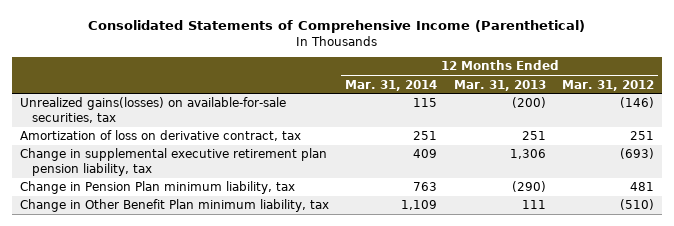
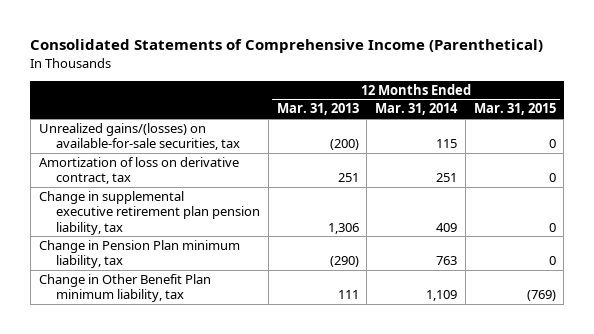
- | 12 Months Ended Mar. 31, 2014 | 12 Months Ended Mar. 31, 2013 | 12 Months Ended Mar. 31, 2012
+ | 12 Months Ended Mar. 31, 2013 | 12 Months Ended Mar. 31, 2014 | 12 Months Ended Mar. 31, 2015
- Unrealized gains(losses) on available-for-sale securities, tax | 115 | (200) | (146)
+ Unrealized gains/(losses) on available-for-sale securities, tax | (200) | 115 | 0

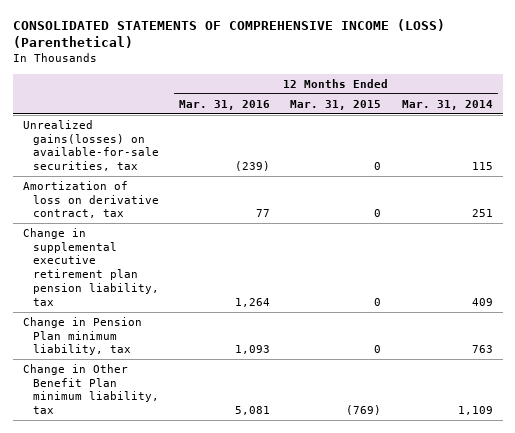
- Consolidated Statements of Comprehensive Income (Parenthetical)
+ CONSOLIDATED STATEMENTS OF COMPREHENSIVE INCOME (LOSS) (Parenthetical)
- | 12 Months Ended Mar. 31, 2013 | 12 Months Ended Mar. 31, 2014 | 12 Months Ended Mar. 31, 2015
+ | 12 Months Ended Mar. 31, 2016 | 12 Months Ended Mar. 31, 2015 | 12 Months Ended Mar. 31, 2014
- Unrealized gains/(losses) on available-for-sale securities, tax | (200) | 115 | 0
+ Unrealized gains(losses) on available-for-sale securities, tax | (239) | 0 | 115

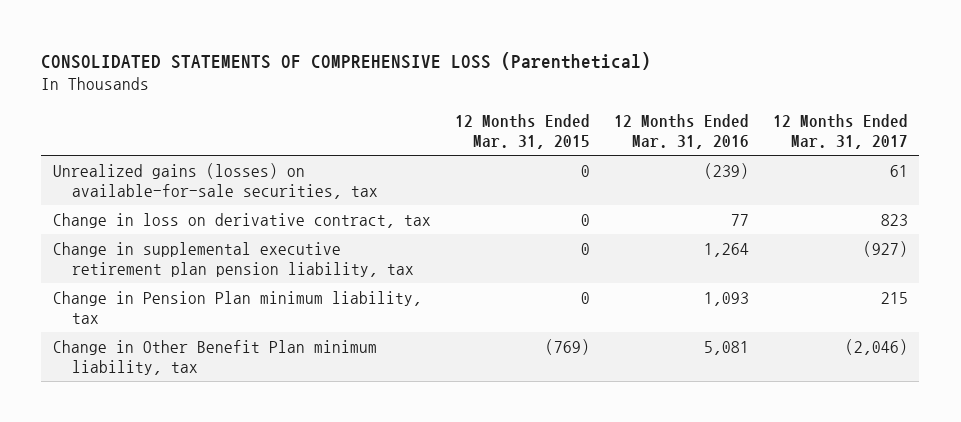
- CONSOLIDATED STATEMENTS OF COMPREHENSIVE INCOME (LOSS) (Parenthetical)
+ CONSOLIDATED STATEMENTS OF COMPREHENSIVE LOSS (Parenthetical)
- | 12 Months Ended Mar. 31, 2016 | 12 Months Ended Mar. 31, 2015 | 12 Months Ended Mar. 31, 2014
+ | 12 Months Ended Mar. 31, 2015 | 12 Months Ended Mar. 31, 2016 | 12 Months Ended Mar. 31, 2017
- Unrealized gains(losses) on available-for-sale securities, tax | (239) | 0 | 115
- Amortization of loss on derivative contract, tax | 77 | 0 | 251
+ Unrealized gains (losses) on available-for-sale securities, tax | 0 | (239) | 61
+ Change in loss on derivative contract, tax | 0 | 77 | 823

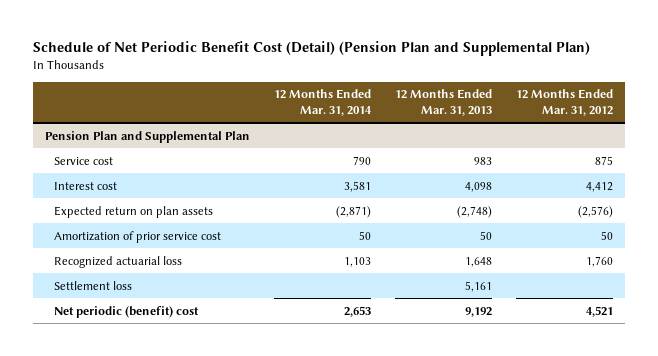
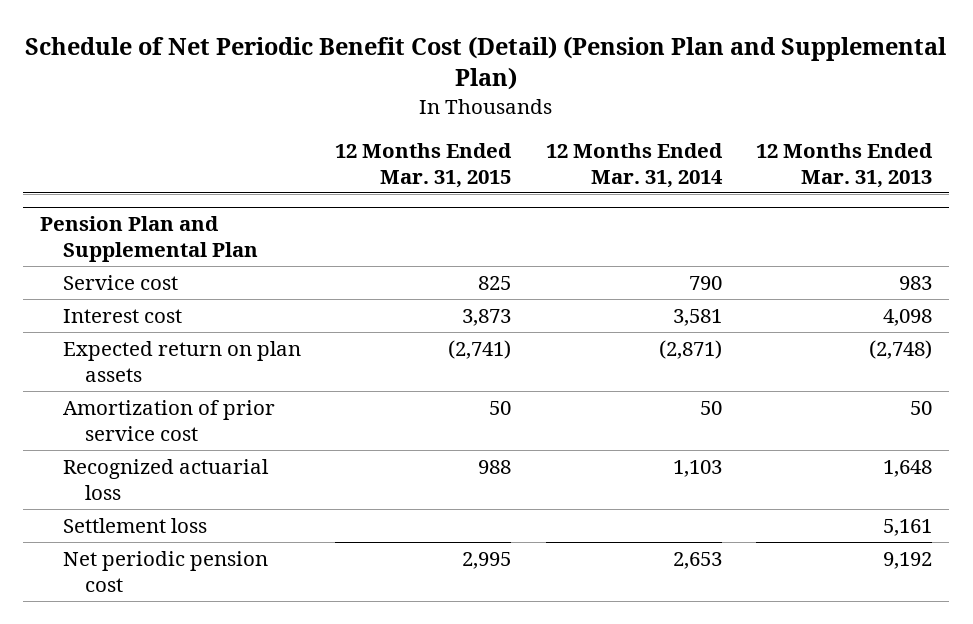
- | 12 Months Ended Mar. 31, 2014 | 12 Months Ended Mar. 31, 2013 | 12 Months Ended Mar. 31, 2012
+ | 12 Months Ended Mar. 31, 2015 | 12 Months Ended Mar. 31, 2014 | 12 Months Ended Mar. 31, 2013
@ Pension Plan and Supplemental Plan
- Net periodic (benefit) cost | 2,653 | 9,192 | 4,521
+ Net periodic pension cost | 2,995 | 2,653 | 9,192

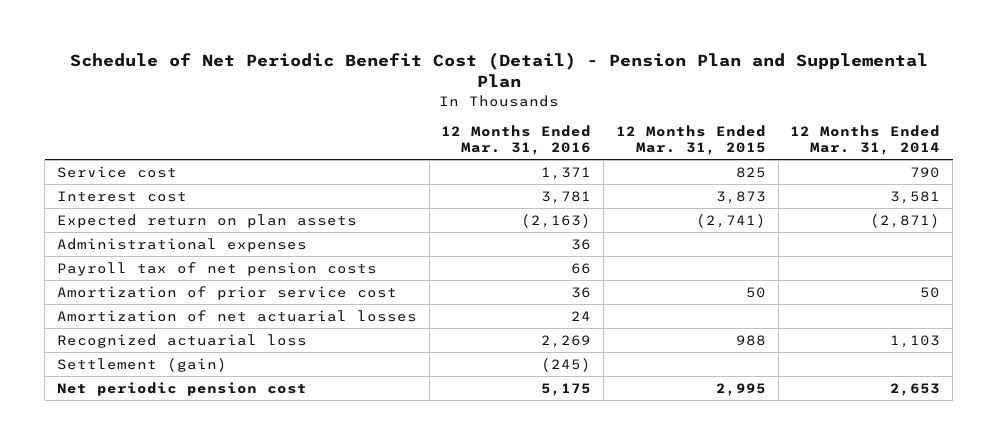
- Schedule of Net Periodic Benefit Cost (Detail) (Pension Plan and Supplemental Plan)
+ Schedule of Net Periodic Benefit Cost (Detail) - Pension Plan and Supplemental Plan
- | 12 Months Ended Mar. 31, 2015 | 12 Months Ended Mar. 31, 2014 | 12 Months Ended Mar. 31, 2013
+ | 12 Months Ended Mar. 31, 2016 | 12 Months Ended Mar. 31, 2015 | 12 Months Ended Mar. 31, 2014
- Pension Plan and Supplemental Plan
+ Administrational expenses | 36 | |
+ Payroll tax of net pension costs | 66 | |
+ Amortization of net actuarial losses | 24 | |
- Settlement loss | | | 5,161
+ Settlement (gain) | (245) | |

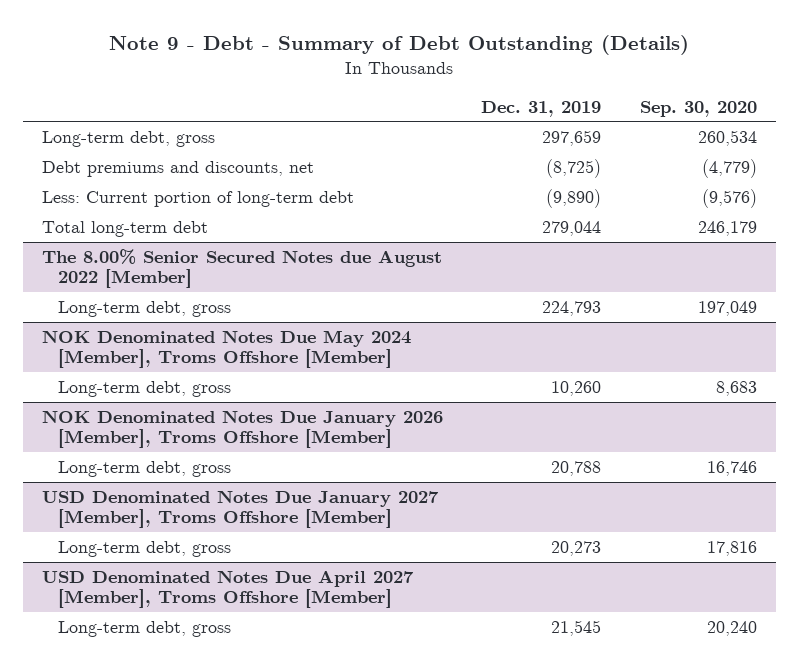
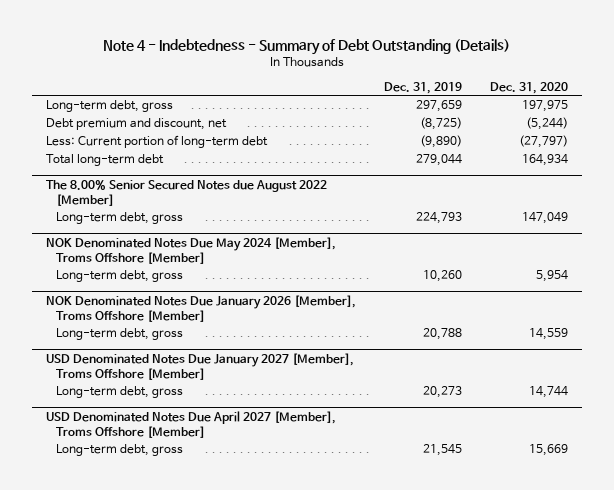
- Note 9 - Debt - Summary of Debt Outstanding (Details)
+ Note 4 - Indebtedness - Summary of Debt Outstanding (Details)
- | Dec. 31, 2019 | Sep. 30, 2020
+ | Dec. 31, 2019 | Dec. 31, 2020
- Debt premiums and discounts, net | (8,725) | (4,779)
+ Debt premium and discount, net | (8,725) | (5,244)

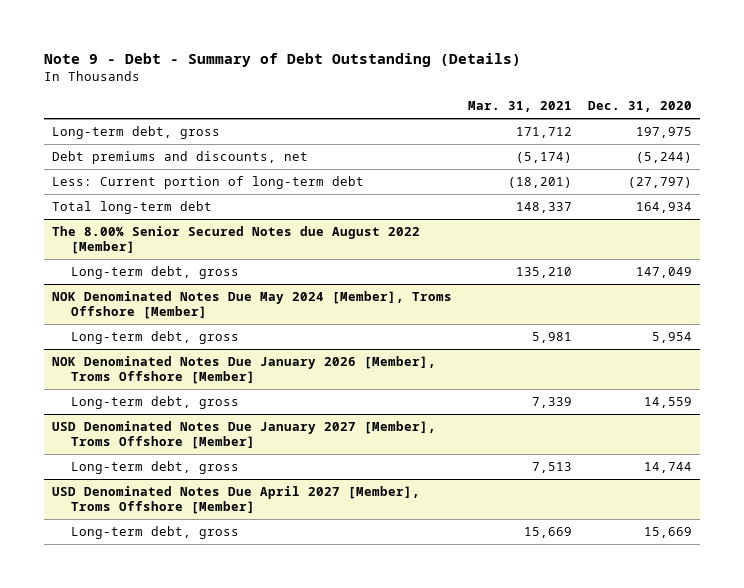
- Note 4 - Indebtedness - Summary of Debt Outstanding (Details)
+ Note 9 - Debt - Summary of Debt Outstanding (Details)
- | Dec. 31, 2019 | Dec. 31, 2020
+ | Mar. 31, 2021 | Dec. 31, 2020
- Debt premium and discount, net | (8,725) | (5,244)
+ Debt premiums and discounts, net | (5,174) | (5,244)

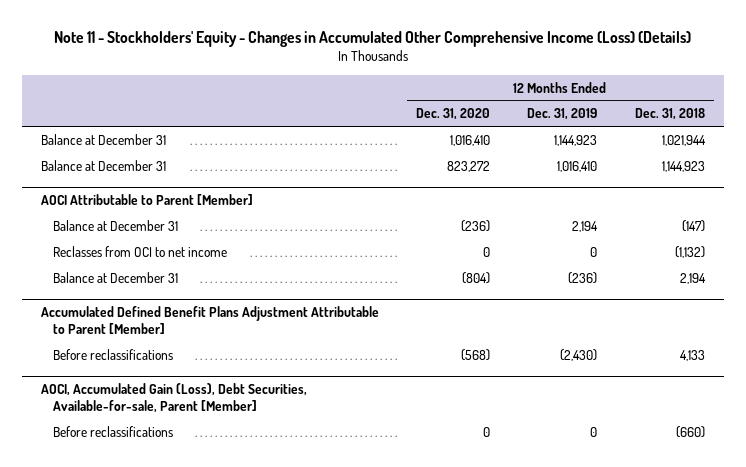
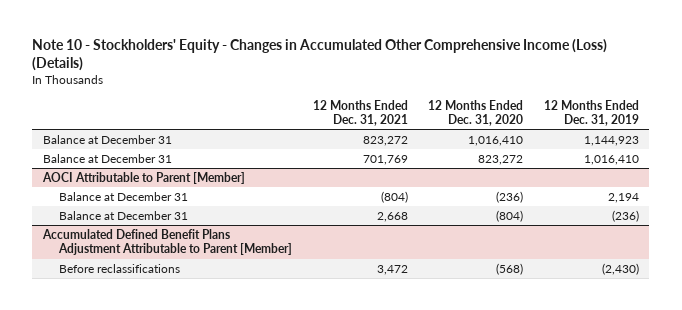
- Note 11 - Stockholders' Equity - Changes in Accumulated Other Comprehensive Income (Loss) (Details)
+ Note 10 - Stockholders' Equity - Changes in Accumulated Other Comprehensive Income (Loss) (Details)
- | 12 Months Ended Dec. 31, 2020 | 12 Months Ended Dec. 31, 2019 | 12 Months Ended Dec. 31, 2018
+ | 12 Months Ended Dec. 31, 2021 | 12 Months Ended Dec. 31, 2020 | 12 Months Ended Dec. 31, 2019
@ AOCI Attributable to Parent [Member]
- Reclasses from OCI to net income | 0 | 0 | (1,132)
- AOCI, Accumulated Gain (Loss), Debt Securities, Available-for-sale, Parent [Member]
- Before reclassifications | 0 | 0 | (660)

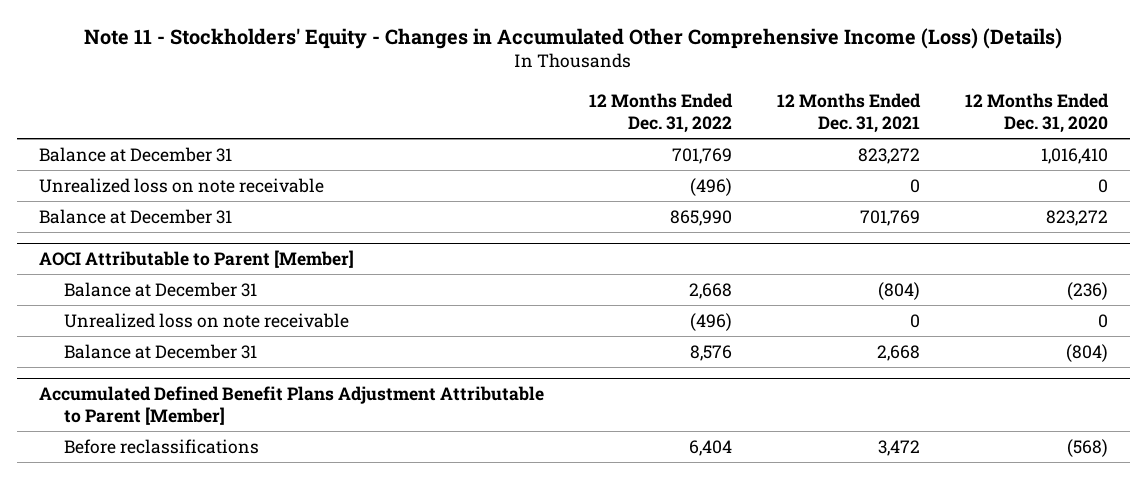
- Note 10 - Stockholders' Equity - Changes in Accumulated Other Comprehensive Income (Loss) (Details)
+ Note 11 - Stockholders' Equity - Changes in Accumulated Other Comprehensive Income (Loss) (Details)
- | 12 Months Ended Dec. 31, 2021 | 12 Months Ended Dec. 31, 2020 | 12 Months Ended Dec. 31, 2019
+ | 12 Months Ended Dec. 31, 2022 | 12 Months Ended Dec. 31, 2021 | 12 Months Ended Dec. 31, 2020
+ Unrealized loss on note receivable | (496) | 0 | 0
@ AOCI Attributable to Parent [Member]
+ Unrealized loss on note receivable | (496) | 0 | 0

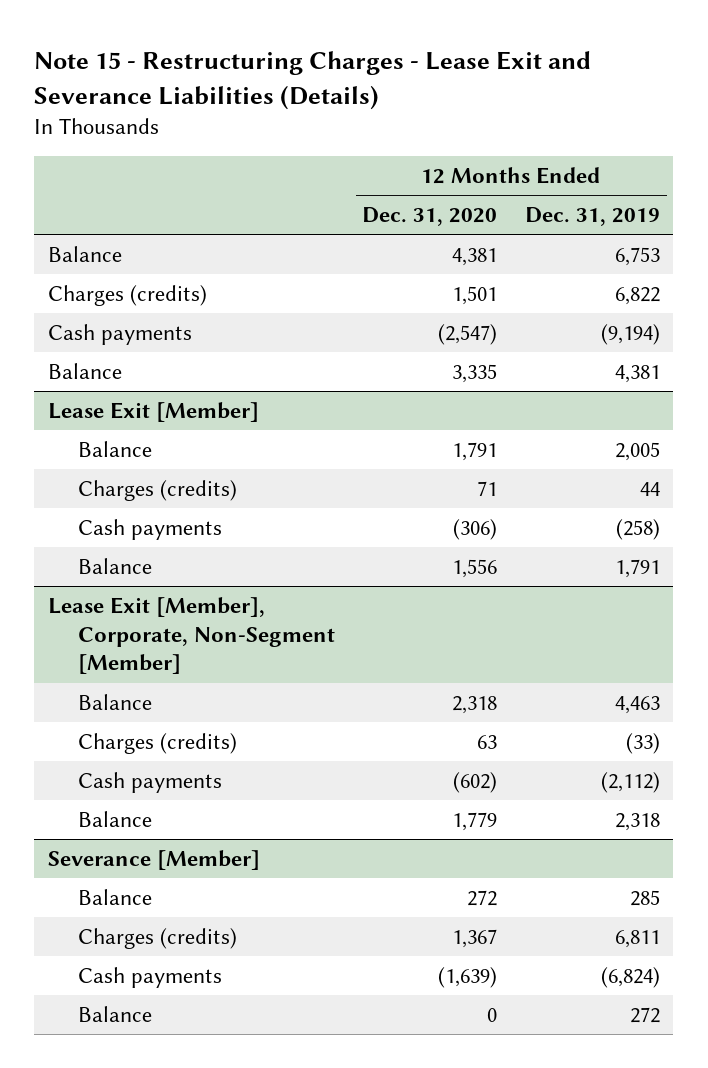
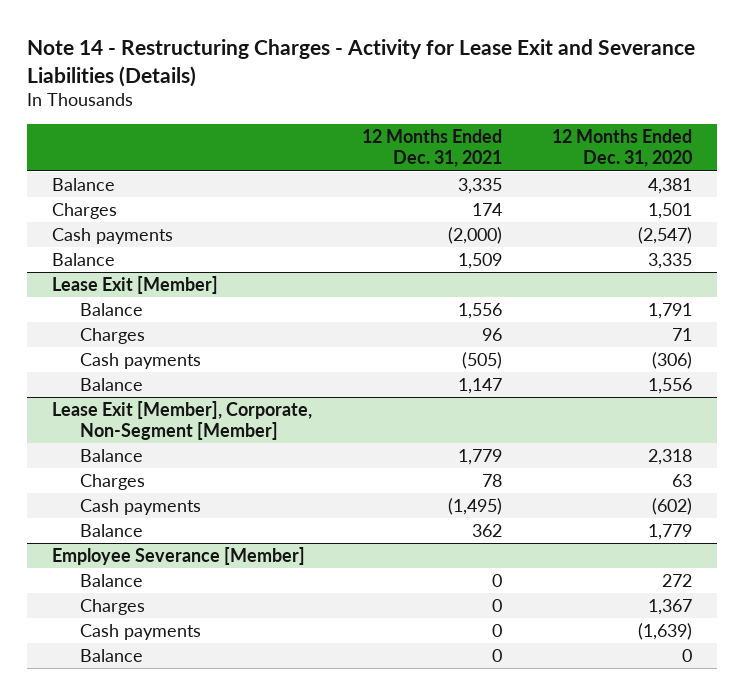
- Note 15 - Restructuring Charges - Lease Exit and Severance Liabilities (Details)
+ Note 14 - Restructuring Charges - Activity for Lease Exit and Severance Liabilities (Details)
- | 12 Months Ended Dec. 31, 2020 | 12 Months Ended Dec. 31, 2019
+ | 12 Months Ended Dec. 31, 2021 | 12 Months Ended Dec. 31, 2020
- Charges (credits) | 1,501 | 6,822
+ Charges | 174 | 1,501
@ Lease Exit [Member]
- Charges (credits) | 71 | 44
+ Charges | 96 | 71
@ Lease Exit [Member], Corporate, Non-Segment [Member]
- Charges (credits) | 63 | (33)
+ Charges | 78 | 63
- Severance [Member]
+ Employee Severance [Member]
- Charges (credits) | 1,367 | 6,811
+ Charges | 0 | 1,367

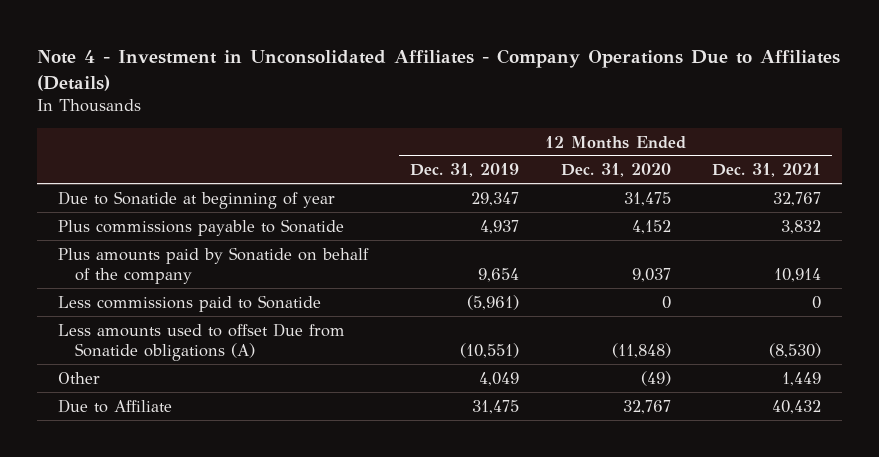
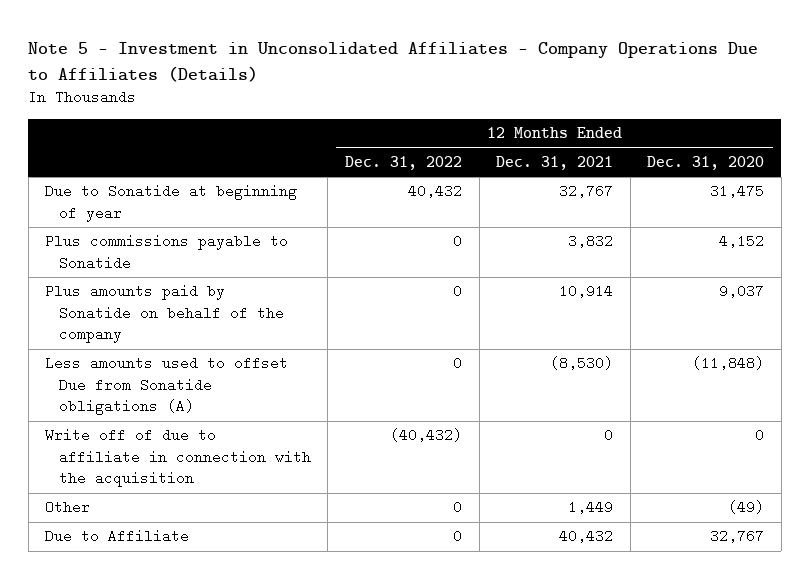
- Note 4 - Investment in Unconsolidated Affiliates - Company Operations Due to Affiliates (Details)
+ Note 5 - Investment in Unconsolidated Affiliates - Company Operations Due to Affiliates (Details)
- | 12 Months Ended Dec. 31, 2019 | 12 Months Ended Dec. 31, 2020 | 12 Months Ended Dec. 31, 2021
+ | 12 Months Ended Dec. 31, 2022 | 12 Months Ended Dec. 31, 2021 | 12 Months Ended Dec. 31, 2020
- Less commissions paid to Sonatide | (5,961) | 0 | 0
+ Write off of due to affiliate in connection with the acquisition | (40,432) | 0 | 0

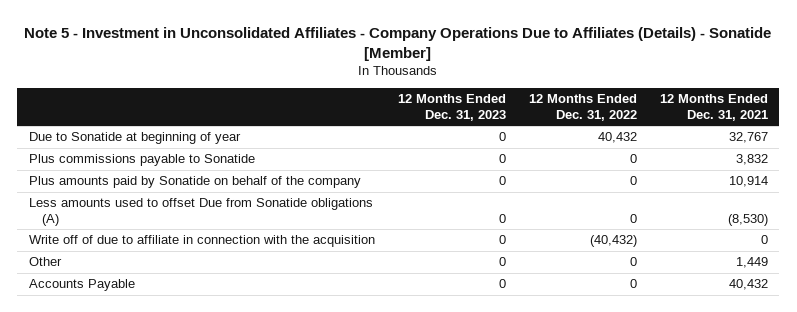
- Note 5 - Investment in Unconsolidated Affiliates - Company Operations Due to Affiliates (Details)
+ Note 5 - Investment in Unconsolidated Affiliates - Company Operations Due to Affiliates (Details) - Sonatide [Member]
- | 12 Months Ended Dec. 31, 2022 | 12 Months Ended Dec. 31, 2021 | 12 Months Ended Dec. 31, 2020
+ | 12 Months Ended Dec. 31, 2023 | 12 Months Ended Dec. 31, 2022 | 12 Months Ended Dec. 31, 2021
- Due to Affiliate | 0 | 40,432 | 32,767
+ Accounts Payable | 0 | 0 | 40,432

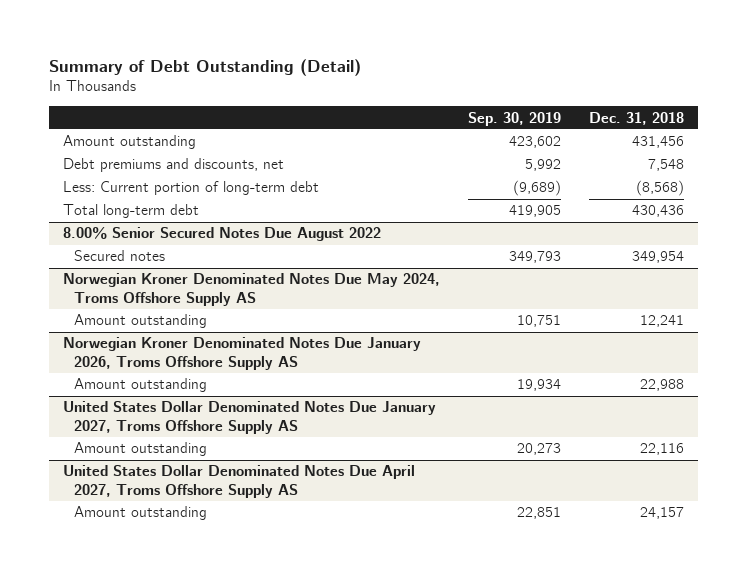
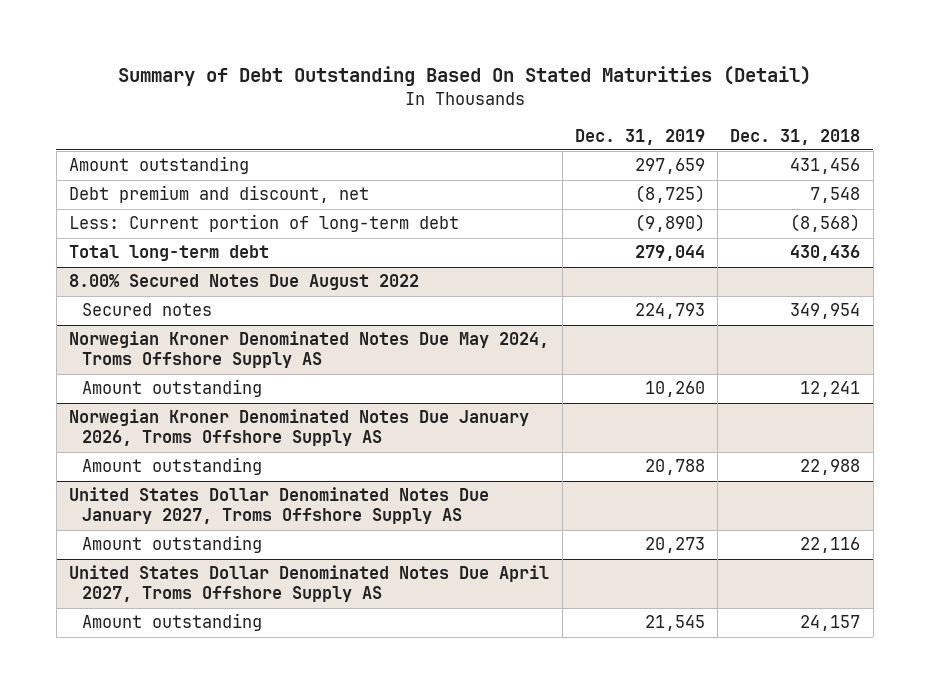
- Summary of Debt Outstanding (Detail)
+ Summary of Debt Outstanding Based On Stated Maturities (Detail)
- | Sep. 30, 2019 | Dec. 31, 2018
+ | Dec. 31, 2019 | Dec. 31, 2018
- Debt premiums and discounts, net | 5,992 | 7,548
+ Debt premium and discount, net | (8,725) | 7,548
- 8.00% Senior Secured Notes Due August 2022
+ 8.00% Secured Notes Due August 2022

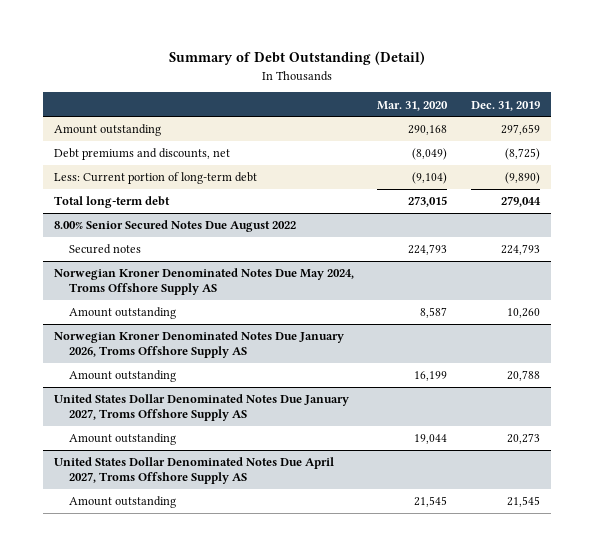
- Summary of Debt Outstanding Based On Stated Maturities (Detail)
+ Summary of Debt Outstanding (Detail)
- | Dec. 31, 2019 | Dec. 31, 2018
+ | Mar. 31, 2020 | Dec. 31, 2019
- Debt premium and discount, net | (8,725) | 7,548
+ Debt premiums and discounts, net | (8,049) | (8,725)
- 8.00% Secured Notes Due August 2022
+ 8.00% Senior Secured Notes Due August 2022

